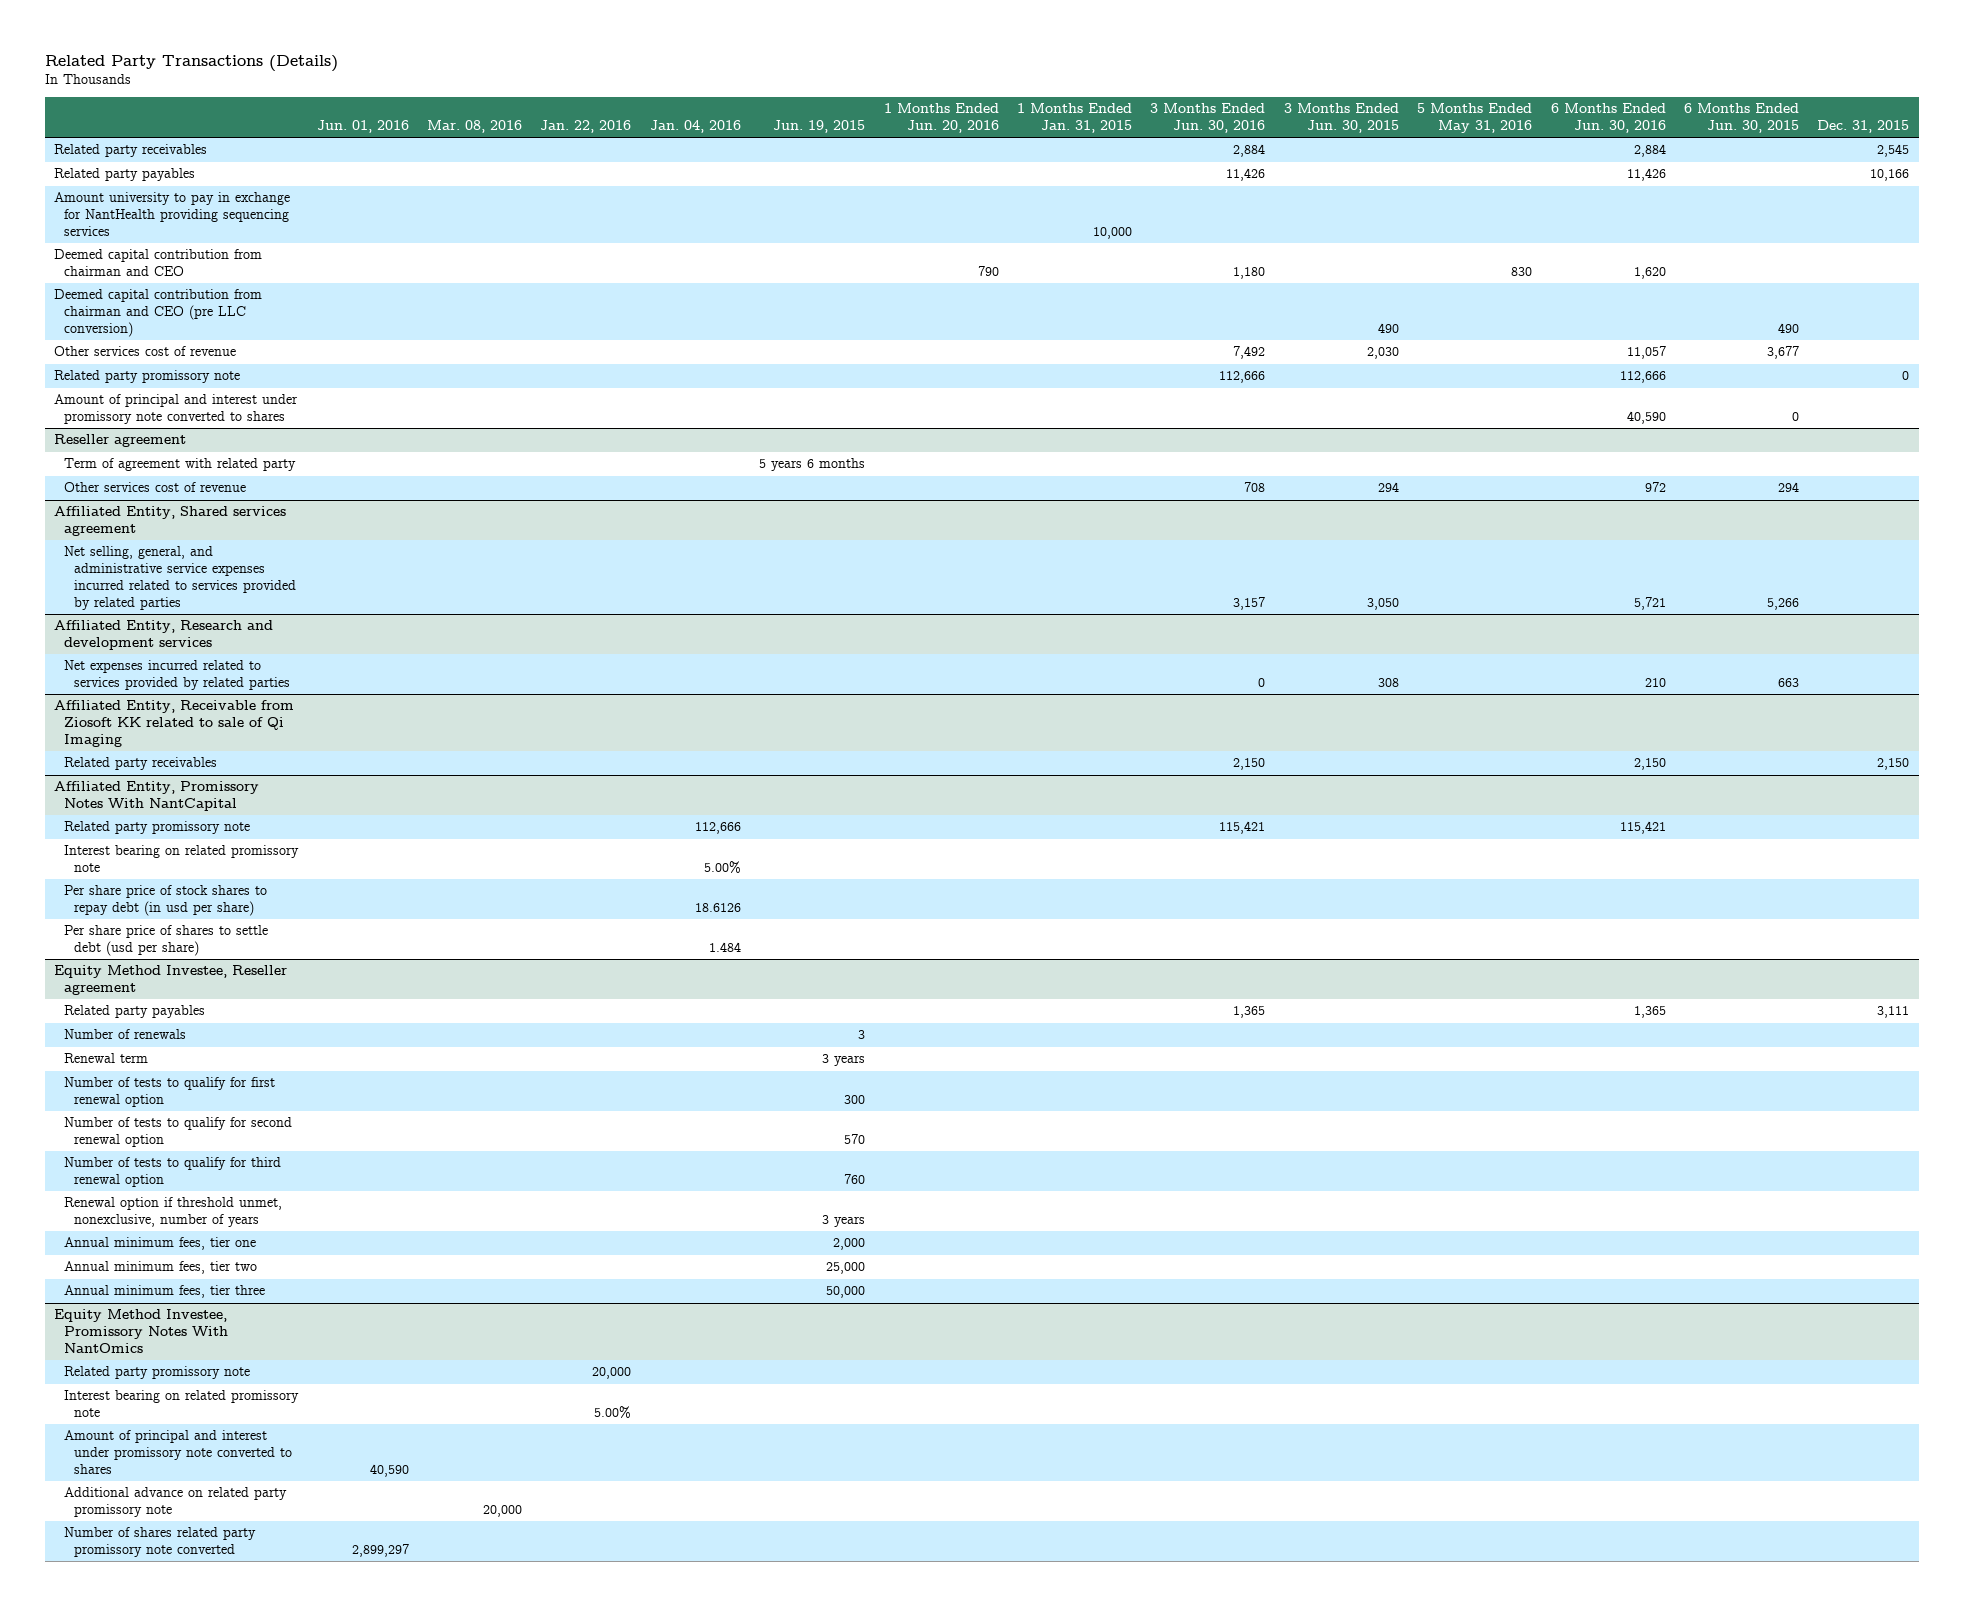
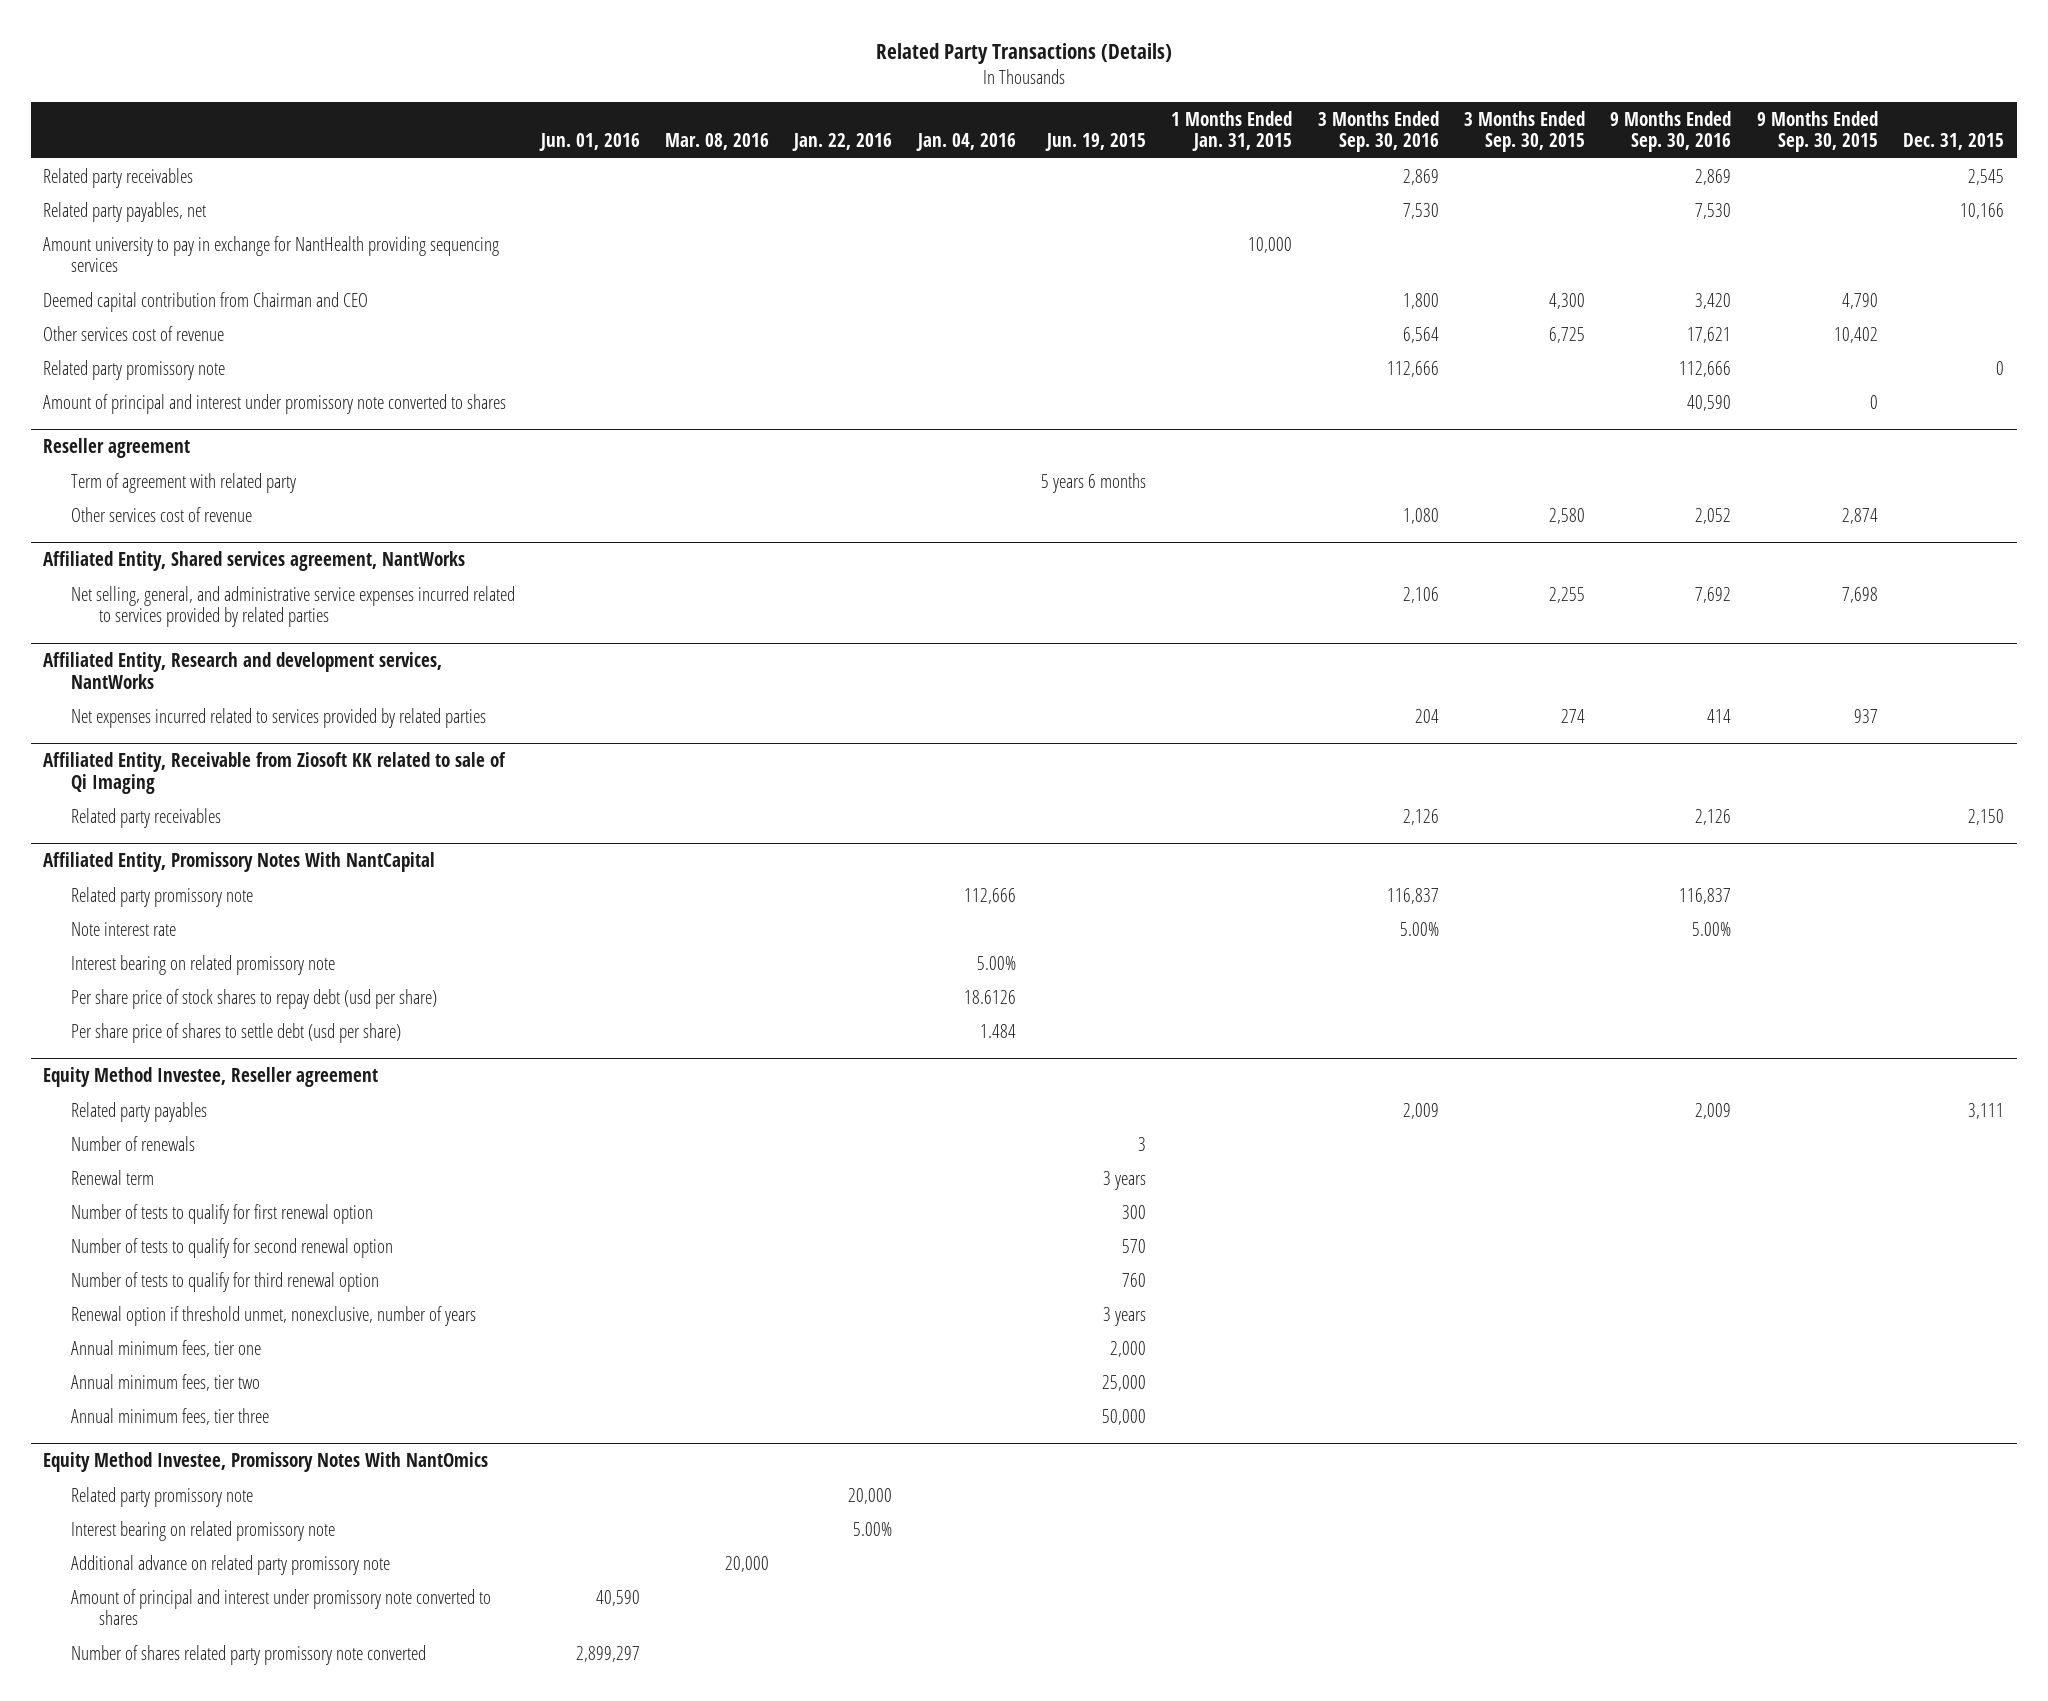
- | Jun. 01, 2016 | Mar. 08, 2016 | Jan. 22, 2016 | Jan. 04, 2016 | Jun. 19, 2015 | 1 Months Ended Jun. 20, 2016 | 1 Months Ended Jan. 31, 2015 | 3 Months Ended Jun. 30, 2016 | 3 Months Ended Jun. 30, 2015 | 5 Months Ended May 31, 2016 | 6 Months Ended Jun. 30, 2016 | 6 Months Ended Jun. 30, 2015 | Dec. 31, 2015
+ | Jun. 01, 2016 | Mar. 08, 2016 | Jan. 22, 2016 | Jan. 04, 2016 | Jun. 19, 2015 | 1 Months Ended Jan. 31, 2015 | 3 Months Ended Sep. 30, 2016 | 3 Months Ended Sep. 30, 2015 | 9 Months Ended Sep. 30, 2016 | 9 Months Ended Sep. 30, 2015 | Dec. 31, 2015
- Related party payables | | | | | | | | 11,426 | | | 11,426 | | 10,166
+ Related party payables, net | | | | | | | 7,530 | | 7,530 | | 10,166
- Deemed capital contribution from chairman and CEO | | | | | | 790 | | 1,180 | | 830 | 1,620 | |
- Deemed capital contribution from chairman and CEO (pre LLC conversion) | | | | | | | | | 490 | | | 490 |
+ Deemed capital contribution from Chairman and CEO | | | | | | | 1,800 | 4,300 | 3,420 | 4,790 |
- Affiliated Entity, Shared services agreement
+ Affiliated Entity, Shared services agreement, NantWorks
- Affiliated Entity, Research and development services
+ Affiliated Entity, Research and development services, NantWorks
@ Affiliated Entity, Promissory Notes With NantCapital
+ Note interest rate | | | | | | | 5.00% | | 5.00% | |
- Per share price of stock shares to repay debt (in usd per share) | | | | 18.6126 | | | | | | | | |
+ Per share price of stock shares to repay debt (usd per share) | | | | 18.6126 | | | | | | |
@ Equity Method Investee, Promissory Notes With NantOmics
moved down: Amount of principal and interest under promissory note converted to shares | 40,590 | | | | | | | | | |

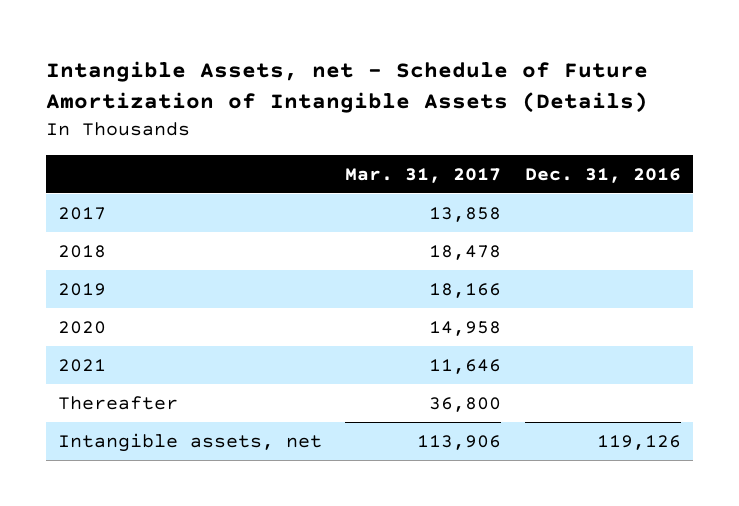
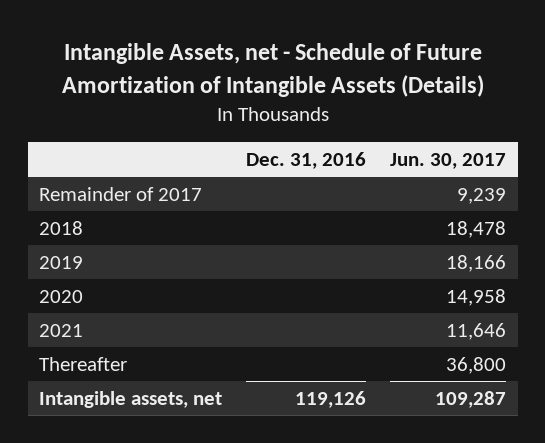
- | Mar. 31, 2017 | Dec. 31, 2016
+ | Dec. 31, 2016 | Jun. 30, 2017
- 2017 | 13,858 |
+ Remainder of 2017 | | 9,239

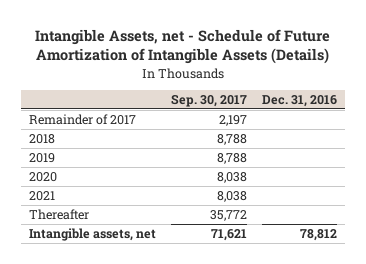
- | Dec. 31, 2016 | Jun. 30, 2017
+ | Sep. 30, 2017 | Dec. 31, 2016
- Intangible assets, net | 119,126 | 109,287
+ Intangible assets, net | 71,621 | 78,812

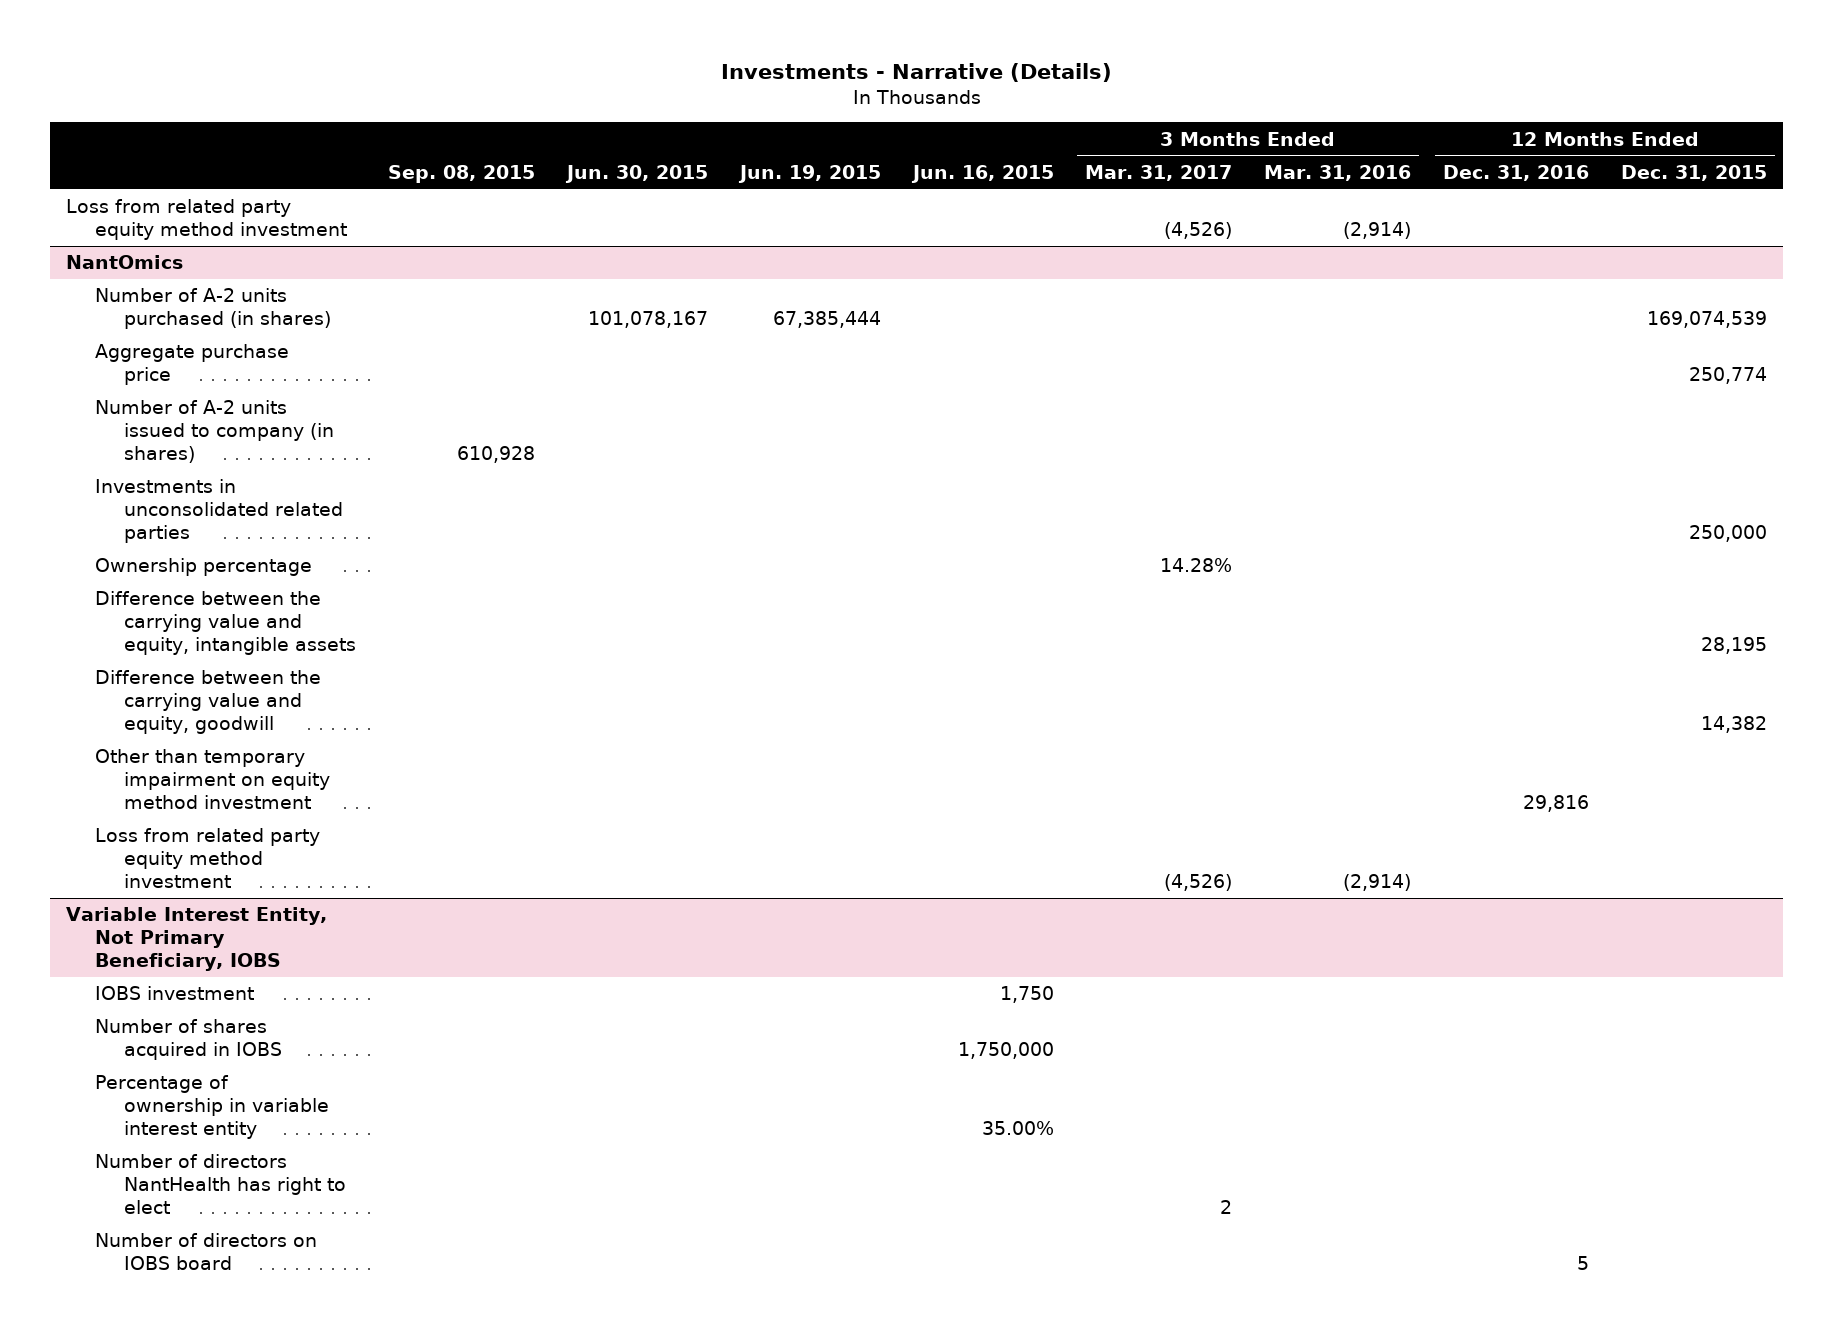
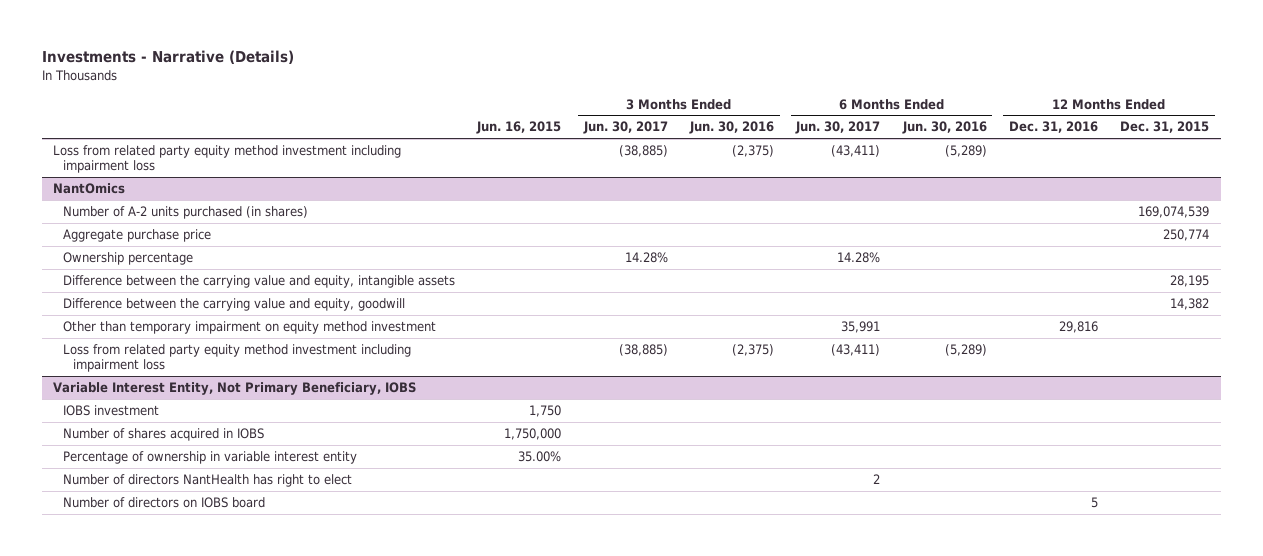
- | Sep. 08, 2015 | Jun. 30, 2015 | Jun. 19, 2015 | Jun. 16, 2015 | 3 Months Ended Mar. 31, 2017 | 3 Months Ended Mar. 31, 2016 | 12 Months Ended Dec. 31, 2016 | 12 Months Ended Dec. 31, 2015
+ | Jun. 16, 2015 | 3 Months Ended Jun. 30, 2017 | 3 Months Ended Jun. 30, 2016 | 6 Months Ended Jun. 30, 2017 | 6 Months Ended Jun. 30, 2016 | 12 Months Ended Dec. 31, 2016 | 12 Months Ended Dec. 31, 2015
- Loss from related party equity method investment | | | | | (4,526) | (2,914) | |
+ Loss from related party equity method investment including impairment loss | | (38,885) | (2,375) | (43,411) | (5,289) | |
@ NantOmics
- Number of A-2 units issued to company (in shares) | 610,928 | | | | | | |
- Investments in unconsolidated related parties | | | | | | | | 250,000
- Loss from related party equity method investment | | | | | (4,526) | (2,914) | |
+ Loss from related party equity method investment including impairment loss | | (38,885) | (2,375) | (43,411) | (5,289) | |

